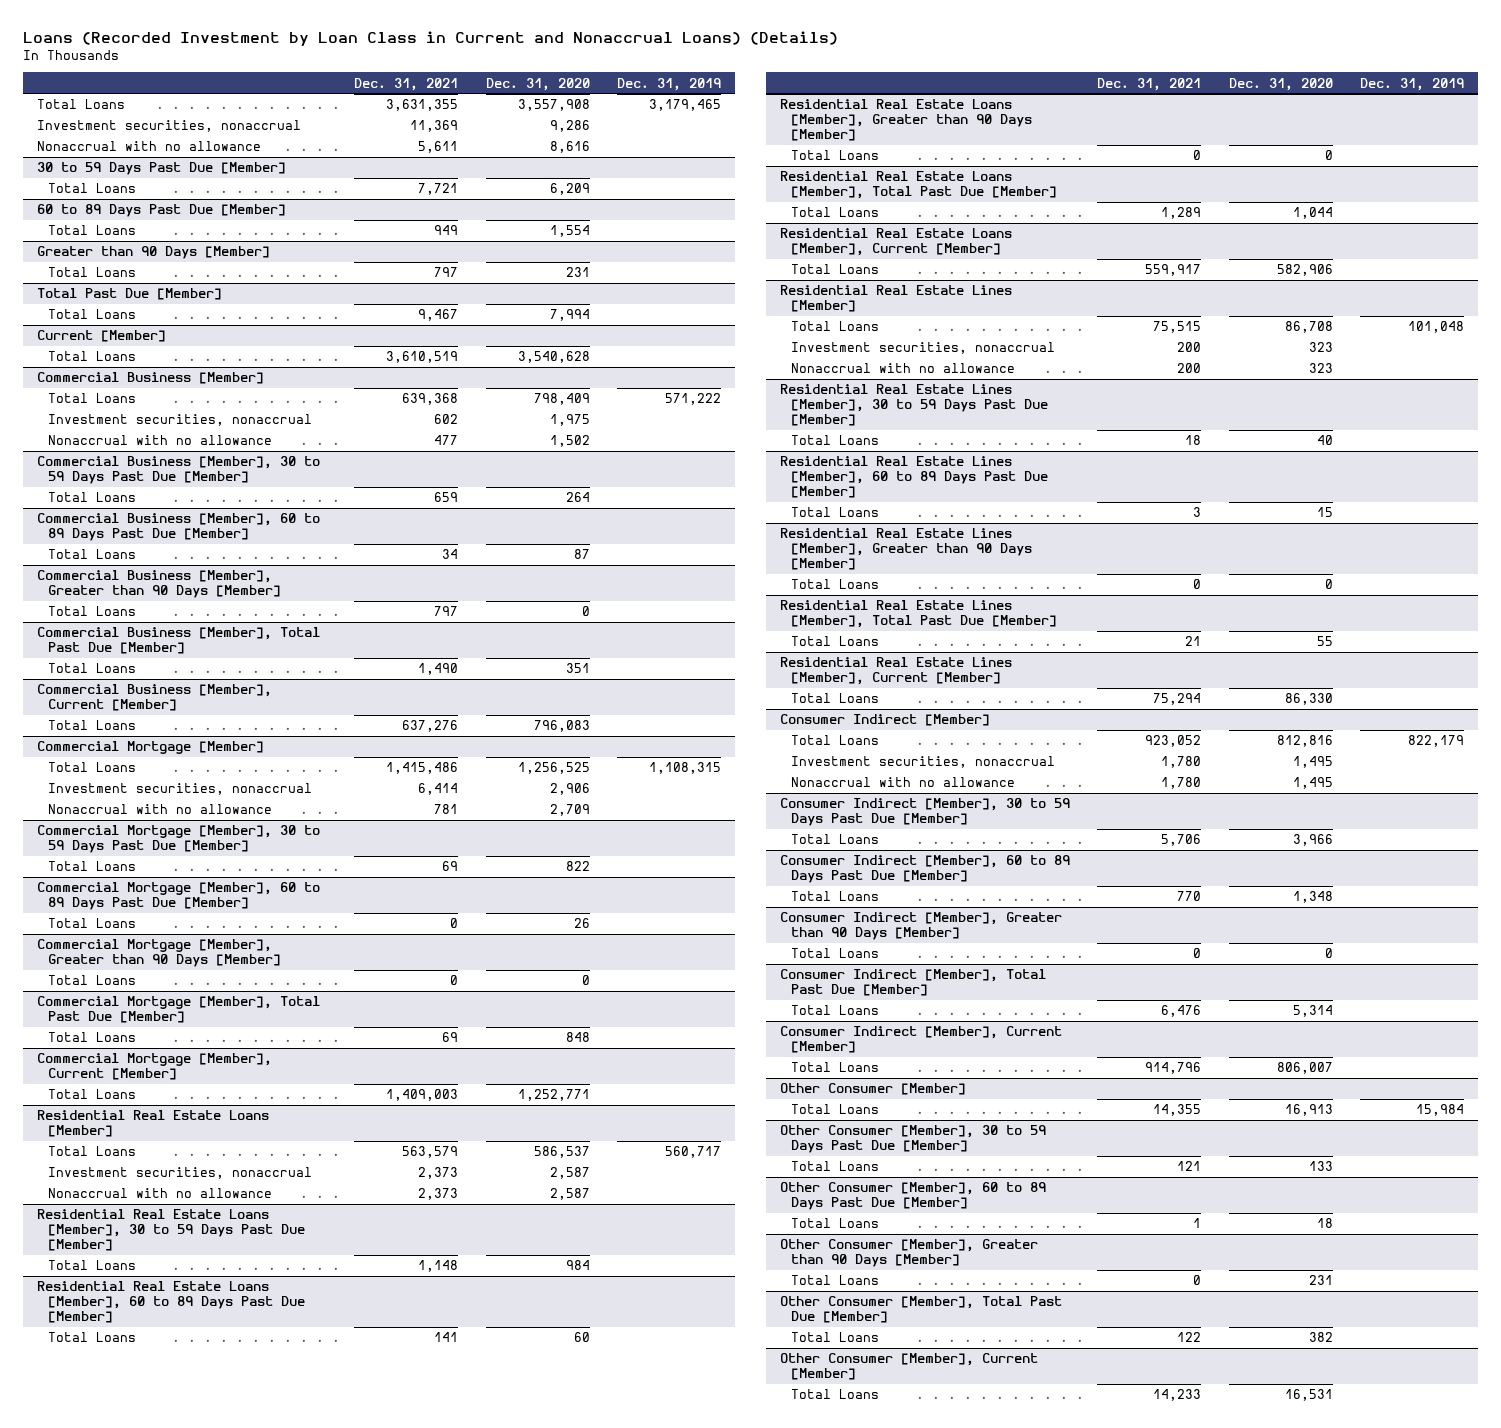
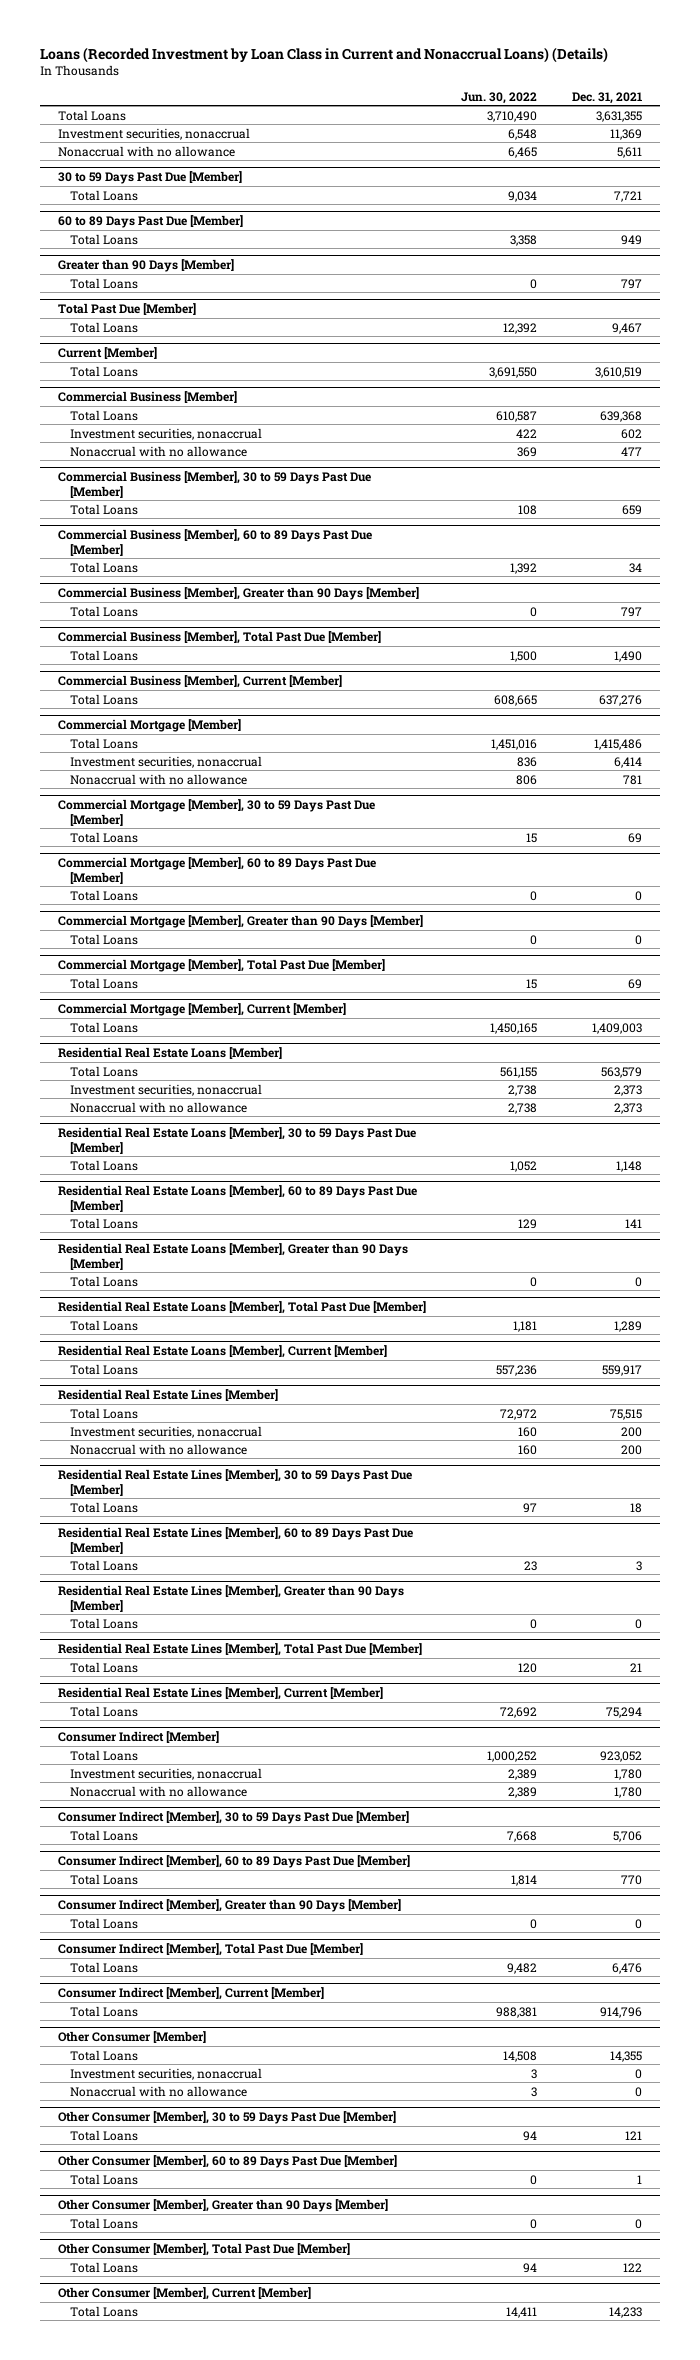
- | Dec. 31, 2021 | Dec. 31, 2020 | Dec. 31, 2019
+ | Jun. 30, 2022 | Dec. 31, 2021
@ Other Consumer [Member]
+ Investment securities, nonaccrual | 3 | 0
+ Nonaccrual with no allowance | 3 | 0

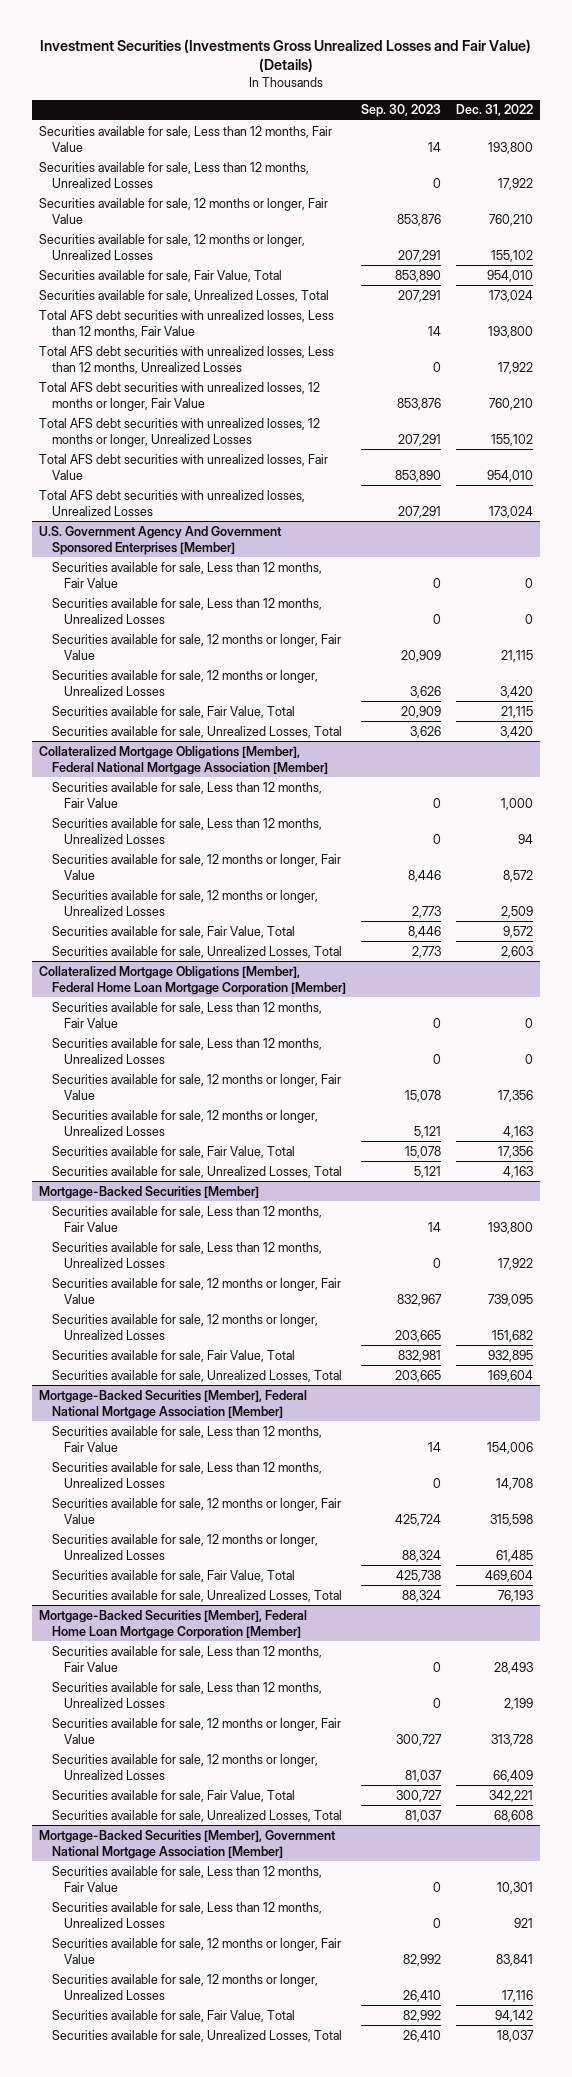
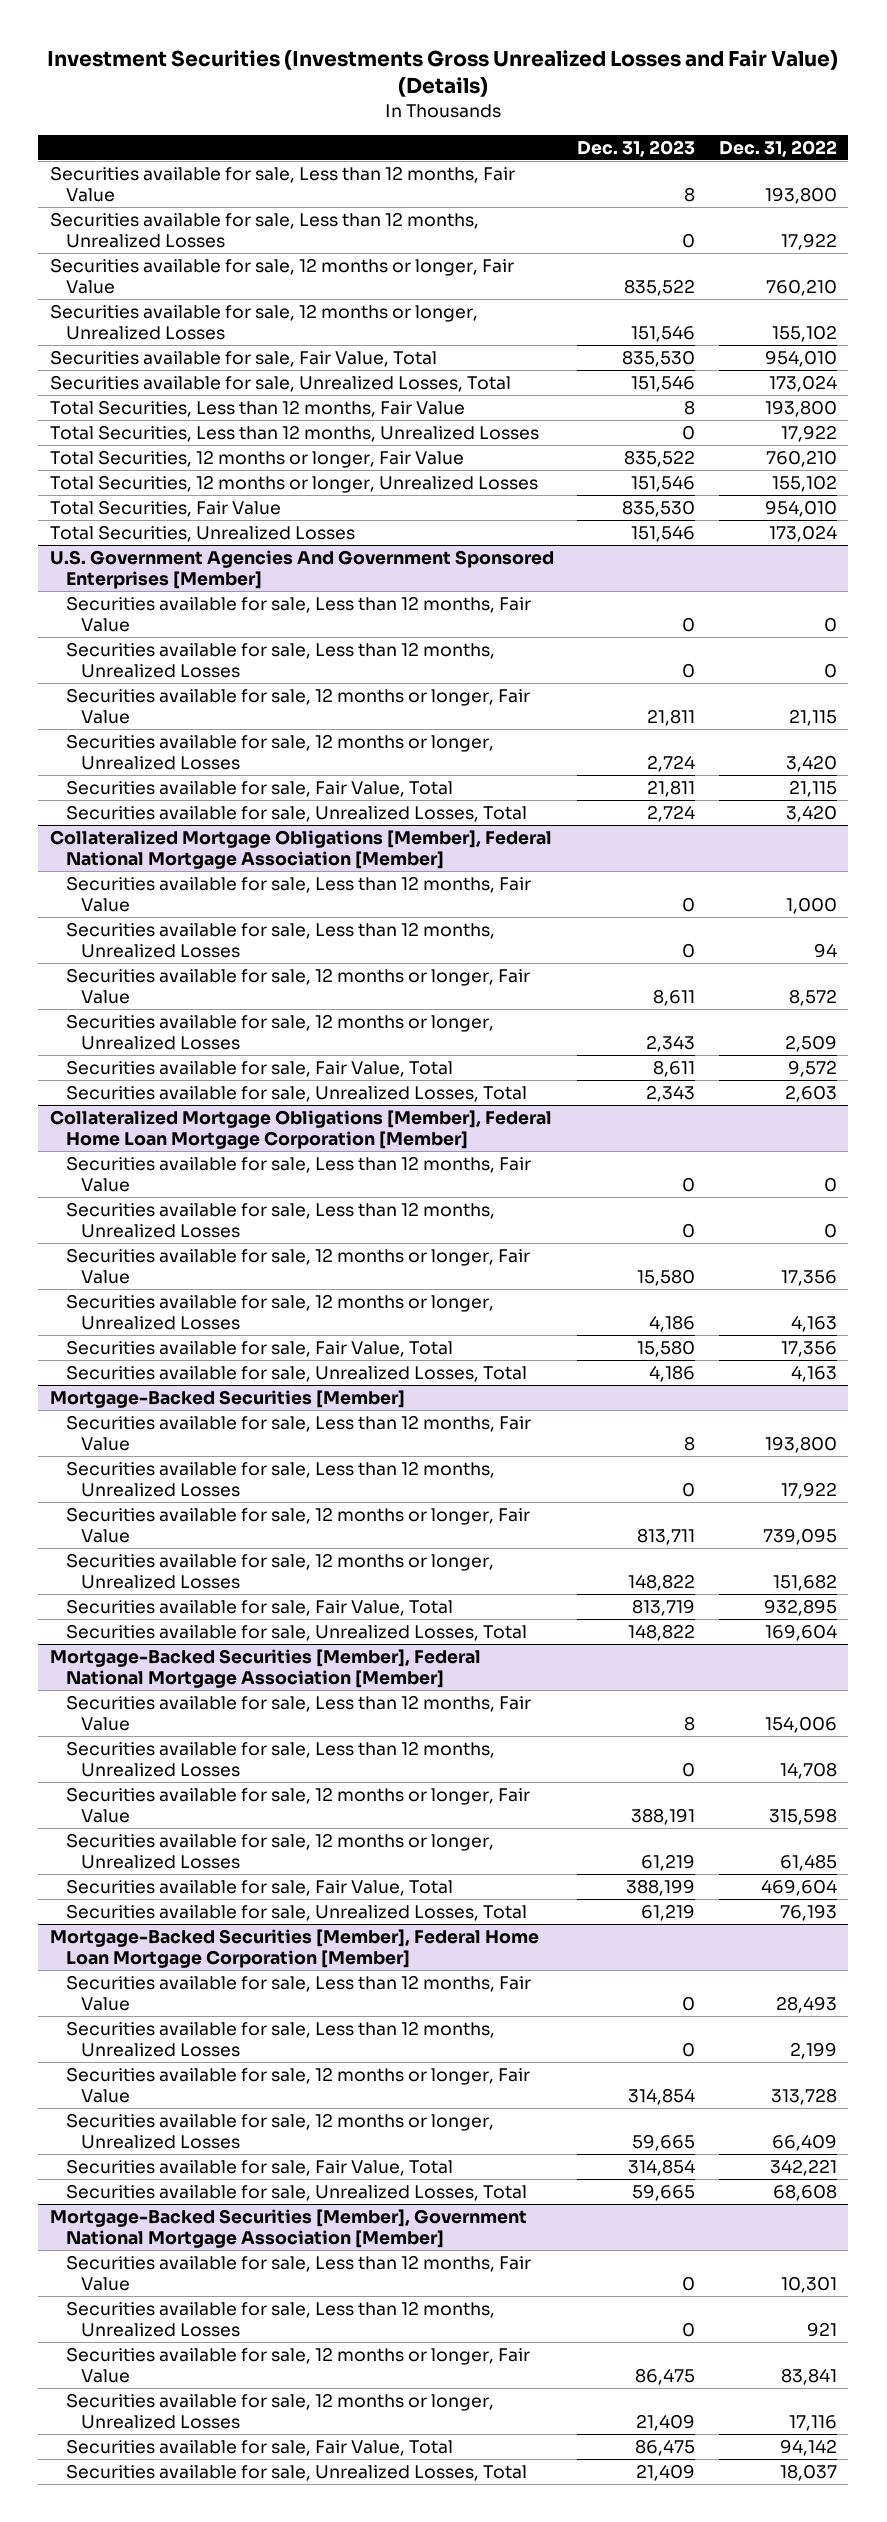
- | Sep. 30, 2023 | Dec. 31, 2022
+ | Dec. 31, 2023 | Dec. 31, 2022
- Total AFS debt securities with unrealized losses, Less than 12 months, Fair Value | 14 | 193,800
- Total AFS debt securities with unrealized losses, Less than 12 months, Unrealized Losses | 0 | 17,922
- Total AFS debt securities with unrealized losses, 12 months or longer, Fair Value | 853,876 | 760,210
- Total AFS debt securities with unrealized losses, 12 months or longer, Unrealized Losses | 207,291 | 155,102
- Total AFS debt securities with unrealized losses, Fair Value | 853,890 | 954,010
- Total AFS debt securities with unrealized losses, Unrealized Losses | 207,291 | 173,024
- U.S. Government Agency And Government Sponsored Enterprises [Member]
+ Total Securities, Less than 12 months, Fair Value | 8 | 193,800
+ Total Securities, Less than 12 months, Unrealized Losses | 0 | 17,922
+ Total Securities, 12 months or longer, Fair Value | 835,522 | 760,210
+ Total Securities, 12 months or longer, Unrealized Losses | 151,546 | 155,102
+ Total Securities, Fair Value | 835,530 | 954,010
+ Total Securities, Unrealized Losses | 151,546 | 173,024
+ U.S. Government Agencies And Government Sponsored Enterprises [Member]

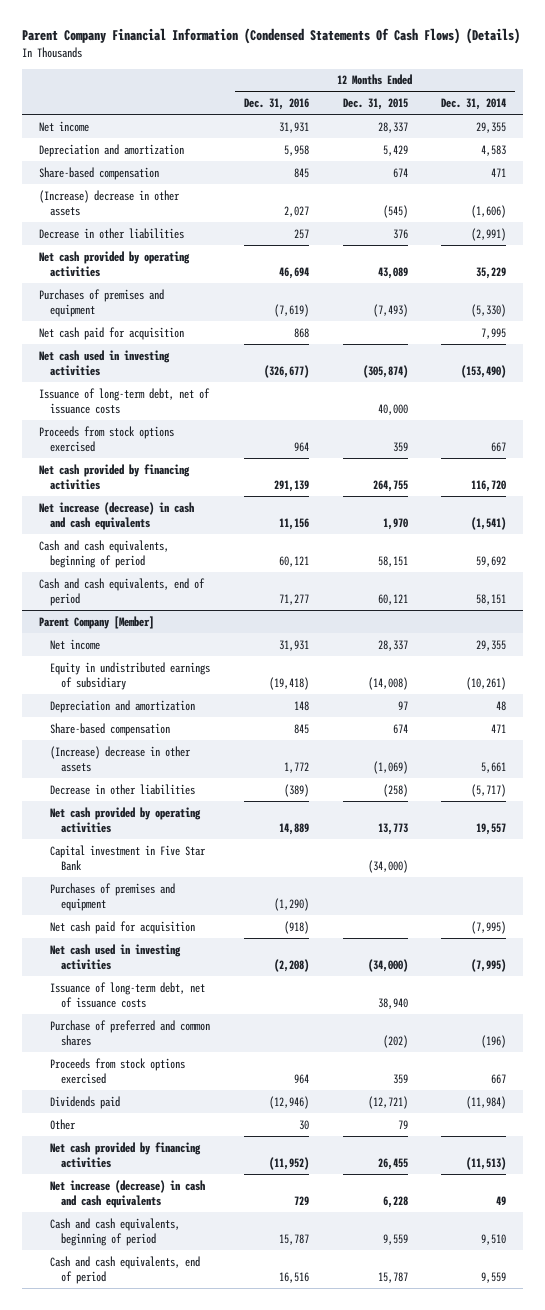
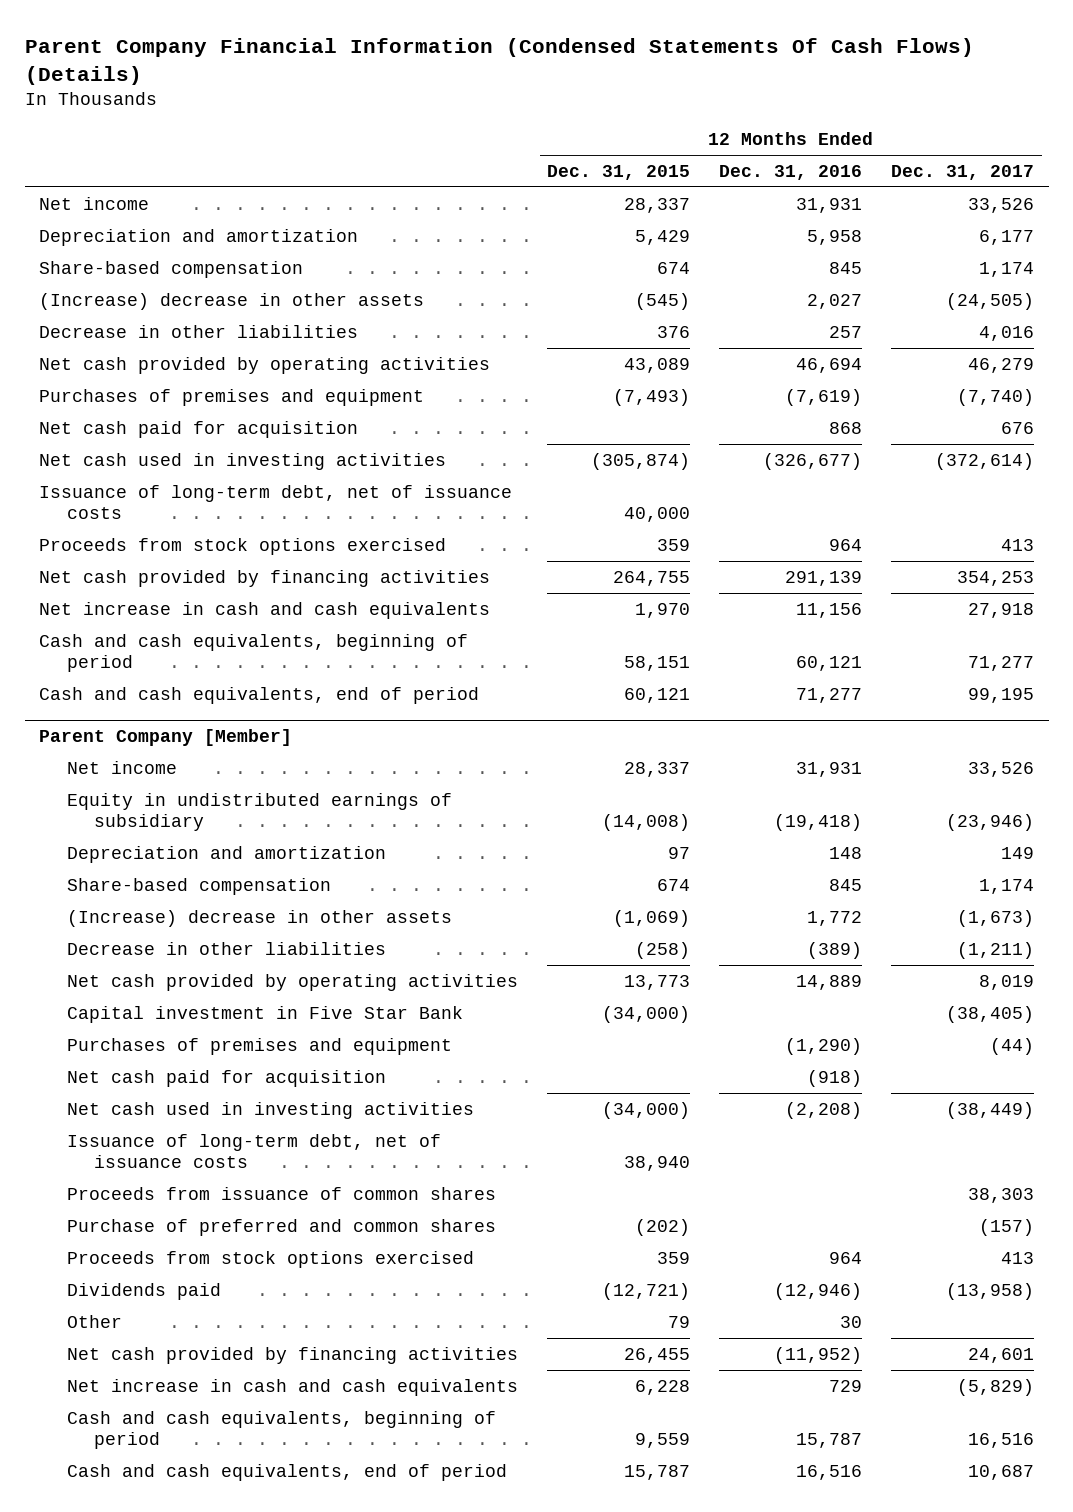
- | 12 Months Ended Dec. 31, 2016 | 12 Months Ended Dec. 31, 2015 | 12 Months Ended Dec. 31, 2014
+ | 12 Months Ended Dec. 31, 2015 | 12 Months Ended Dec. 31, 2016 | 12 Months Ended Dec. 31, 2017
- Net increase (decrease) in cash and cash equivalents | 11,156 | 1,970 | (1,541)
+ Net increase in cash and cash equivalents | 1,970 | 11,156 | 27,918
@ Parent Company [Member]
+ Proceeds from issuance of common shares | | | 38,303
- Net increase (decrease) in cash and cash equivalents | 729 | 6,228 | 49
+ Net increase in cash and cash equivalents | 6,228 | 729 | (5,829)

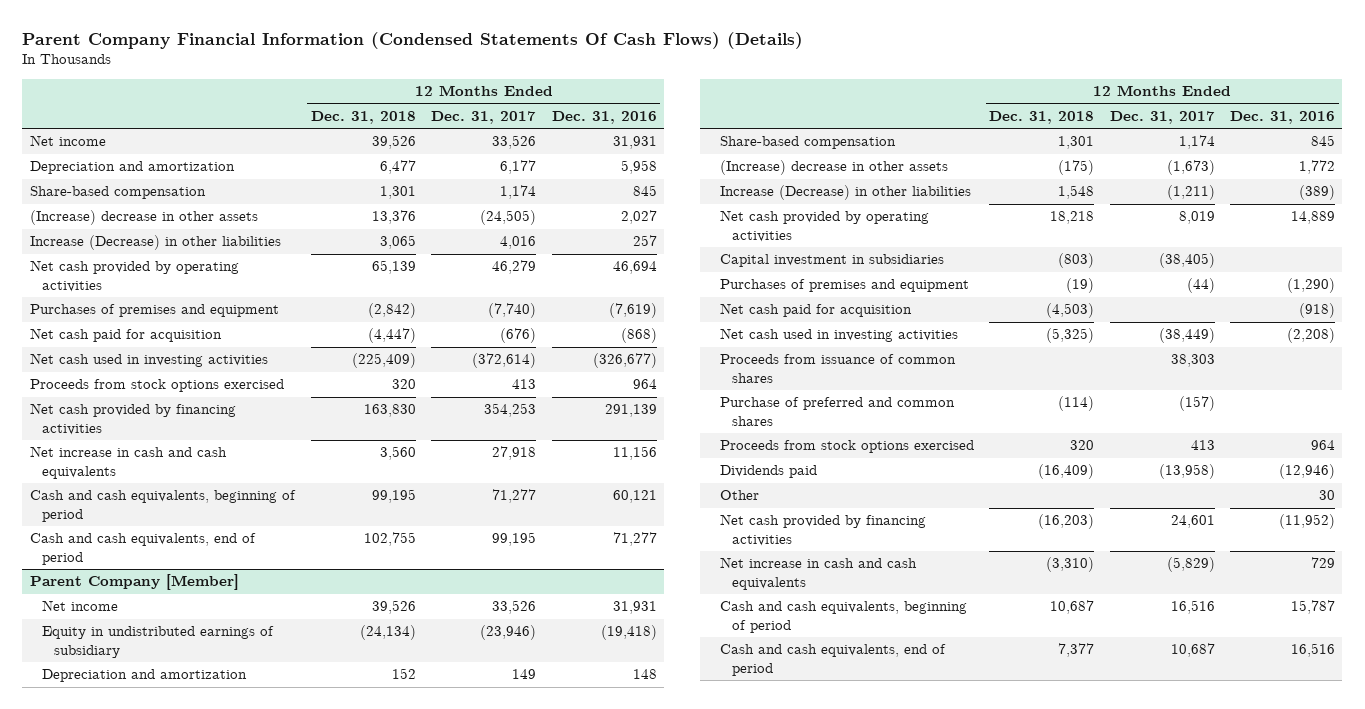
- | 12 Months Ended Dec. 31, 2015 | 12 Months Ended Dec. 31, 2016 | 12 Months Ended Dec. 31, 2017
+ | 12 Months Ended Dec. 31, 2018 | 12 Months Ended Dec. 31, 2017 | 12 Months Ended Dec. 31, 2016
- Decrease in other liabilities | 376 | 257 | 4,016
+ Increase (Decrease) in other liabilities | 3,065 | 4,016 | 257
- Net cash paid for acquisition | | 868 | 676
+ Net cash paid for acquisition | (4,447) | (676) | (868)
- Issuance of long-term debt, net of issuance costs | 40,000 | |
@ Parent Company [Member]
- Decrease in other liabilities | (258) | (389) | (1,211)
+ Increase (Decrease) in other liabilities | 1,548 | (1,211) | (389)
- Capital investment in Five Star Bank | (34,000) | | (38,405)
+ Capital investment in subsidiaries | (803) | (38,405) |
- Issuance of long-term debt, net of issuance costs | 38,940 | |

